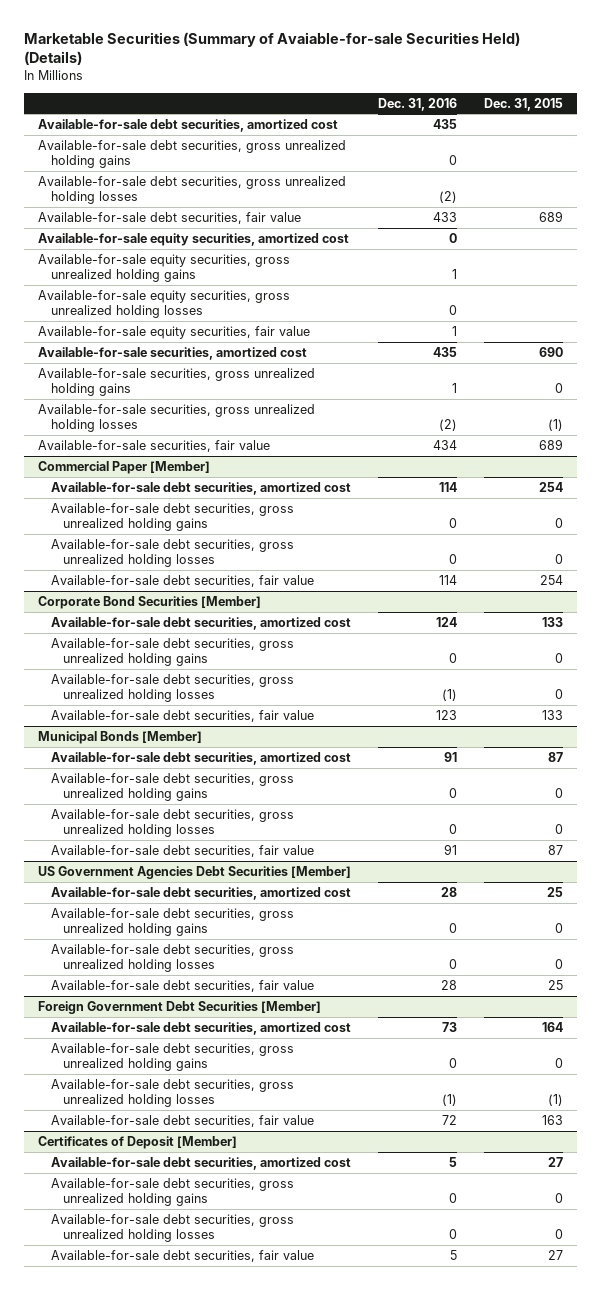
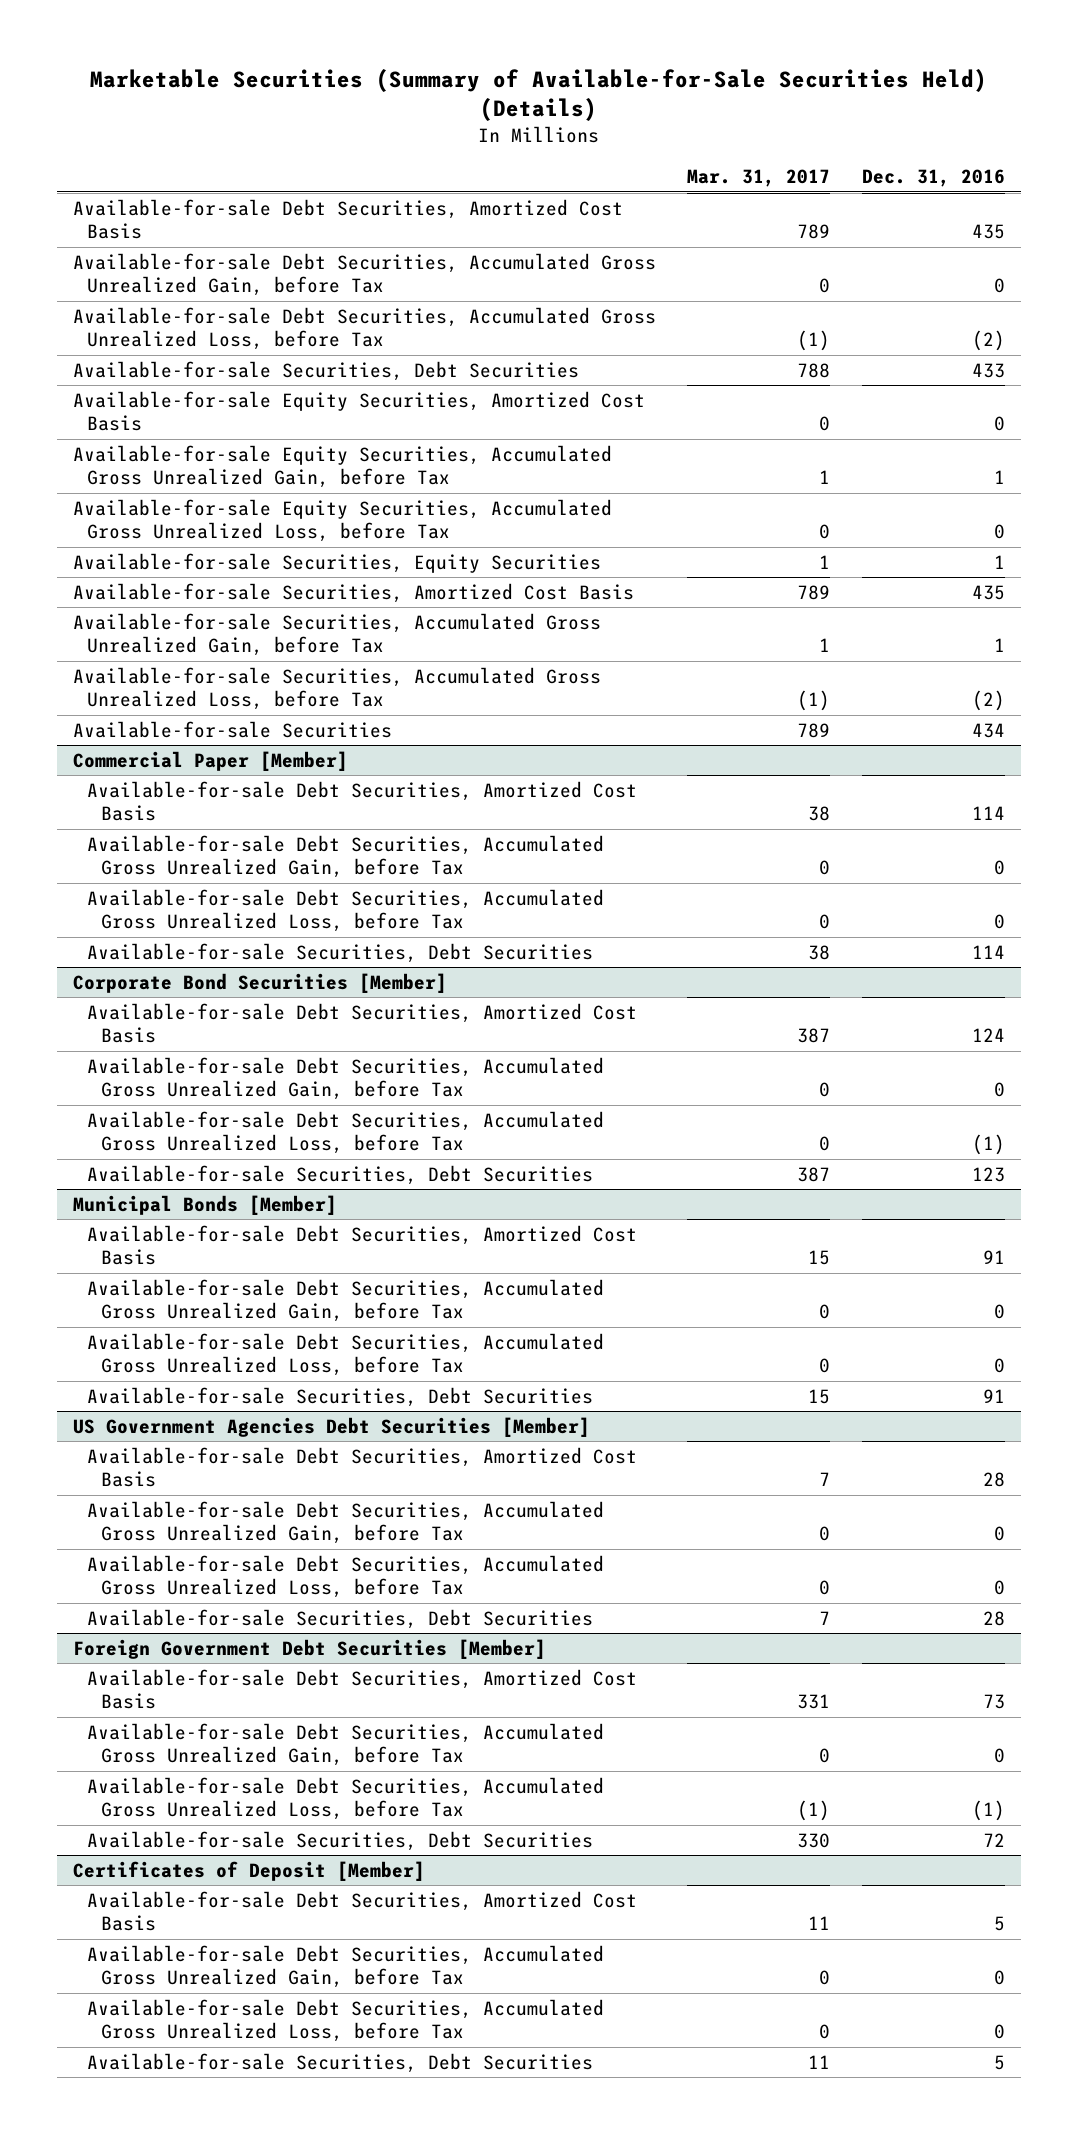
- Marketable Securities (Summary of Avaiable-for-sale Securities Held) (Details)
+ Marketable Securities (Summary of Available-for-Sale Securities Held) (Details)
- | Dec. 31, 2016 | Dec. 31, 2015
+ | Mar. 31, 2017 | Dec. 31, 2016
- Available-for-sale debt securities, amortized cost | 435 |
- Available-for-sale debt securities, gross unrealized holding gains | 0 |
- Available-for-sale debt securities, gross unrealized holding losses | (2) |
- Available-for-sale debt securities, fair value | 433 | 689
- Available-for-sale equity securities, amortized cost | 0 |
- Available-for-sale equity securities, gross unrealized holding gains | 1 |
- Available-for-sale equity securities, gross unrealized holding losses | 0 |
- Available-for-sale equity securities, fair value | 1 |
- Available-for-sale securities, amortized cost | 435 | 690
- Available-for-sale securities, gross unrealized holding gains | 1 | 0
- Available-for-sale securities, gross unrealized holding losses | (2) | (1)
- Available-for-sale securities, fair value | 434 | 689
+ Available-for-sale Debt Securities, Amortized Cost Basis | 789 | 435
+ Available-for-sale Debt Securities, Accumulated Gross Unrealized Gain, before Tax | 0 | 0
+ Available-for-sale Debt Securities, Accumulated Gross Unrealized Loss, before Tax | (1) | (2)
+ Available-for-sale Securities, Debt Securities | 788 | 433
+ Available-for-sale Equity Securities, Amortized Cost Basis | 0 | 0
+ Available-for-sale Equity Securities, Accumulated Gross Unrealized Gain, before Tax | 1 | 1
+ Available-for-sale Equity Securities, Accumulated Gross Unrealized Loss, before Tax | 0 | 0
+ Available-for-sale Securities, Equity Securities | 1 | 1
+ Available-for-sale Securities, Amortized Cost Basis | 789 | 435
+ Available-for-sale Securities, Accumulated Gross Unrealized Gain, before Tax | 1 | 1
+ Available-for-sale Securities, Accumulated Gross Unrealized Loss, before Tax | (1) | (2)
+ Available-for-sale Securities | 789 | 434
@ Commercial Paper [Member]
- Available-for-sale debt securities, amortized cost | 114 | 254
- Available-for-sale debt securities, gross unrealized holding gains | 0 | 0
- Available-for-sale debt securities, gross unrealized holding losses | 0 | 0
- Available-for-sale debt securities, fair value | 114 | 254
+ Available-for-sale Debt Securities, Amortized Cost Basis | 38 | 114
+ Available-for-sale Debt Securities, Accumulated Gross Unrealized Gain, before Tax | 0 | 0
+ Available-for-sale Debt Securities, Accumulated Gross Unrealized Loss, before Tax | 0 | 0
+ Available-for-sale Securities, Debt Securities | 38 | 114
@ Corporate Bond Securities [Member]
- Available-for-sale debt securities, amortized cost | 124 | 133
- Available-for-sale debt securities, gross unrealized holding gains | 0 | 0
- Available-for-sale debt securities, gross unrealized holding losses | (1) | 0
- Available-for-sale debt securities, fair value | 123 | 133
+ Available-for-sale Debt Securities, Amortized Cost Basis | 387 | 124
+ Available-for-sale Debt Securities, Accumulated Gross Unrealized Gain, before Tax | 0 | 0
+ Available-for-sale Debt Securities, Accumulated Gross Unrealized Loss, before Tax | 0 | (1)
+ Available-for-sale Securities, Debt Securities | 387 | 123
@ Municipal Bonds [Member]
- Available-for-sale debt securities, amortized cost | 91 | 87
- Available-for-sale debt securities, gross unrealized holding gains | 0 | 0
- Available-for-sale debt securities, gross unrealized holding losses | 0 | 0
- Available-for-sale debt securities, fair value | 91 | 87
+ Available-for-sale Debt Securities, Amortized Cost Basis | 15 | 91
+ Available-for-sale Debt Securities, Accumulated Gross Unrealized Gain, before Tax | 0 | 0
+ Available-for-sale Debt Securities, Accumulated Gross Unrealized Loss, before Tax | 0 | 0
+ Available-for-sale Securities, Debt Securities | 15 | 91
@ US Government Agencies Debt Securities [Member]
- Available-for-sale debt securities, amortized cost | 28 | 25
- Available-for-sale debt securities, gross unrealized holding gains | 0 | 0
- Available-for-sale debt securities, gross unrealized holding losses | 0 | 0
- Available-for-sale debt securities, fair value | 28 | 25
+ Available-for-sale Debt Securities, Amortized Cost Basis | 7 | 28
+ Available-for-sale Debt Securities, Accumulated Gross Unrealized Gain, before Tax | 0 | 0
+ Available-for-sale Debt Securities, Accumulated Gross Unrealized Loss, before Tax | 0 | 0
+ Available-for-sale Securities, Debt Securities | 7 | 28
@ Foreign Government Debt Securities [Member]
- Available-for-sale debt securities, amortized cost | 73 | 164
- Available-for-sale debt securities, gross unrealized holding gains | 0 | 0
- Available-for-sale debt securities, gross unrealized holding losses | (1) | (1)
- Available-for-sale debt securities, fair value | 72 | 163
+ Available-for-sale Debt Securities, Amortized Cost Basis | 331 | 73
+ Available-for-sale Debt Securities, Accumulated Gross Unrealized Gain, before Tax | 0 | 0
+ Available-for-sale Debt Securities, Accumulated Gross Unrealized Loss, before Tax | (1) | (1)
+ Available-for-sale Securities, Debt Securities | 330 | 72
@ Certificates of Deposit [Member]
- Available-for-sale debt securities, amortized cost | 5 | 27
- Available-for-sale debt securities, gross unrealized holding gains | 0 | 0
- Available-for-sale debt securities, gross unrealized holding losses | 0 | 0
- Available-for-sale debt securities, fair value | 5 | 27
+ Available-for-sale Debt Securities, Amortized Cost Basis | 11 | 5
+ Available-for-sale Debt Securities, Accumulated Gross Unrealized Gain, before Tax | 0 | 0
+ Available-for-sale Debt Securities, Accumulated Gross Unrealized Loss, before Tax | 0 | 0
+ Available-for-sale Securities, Debt Securities | 11 | 5

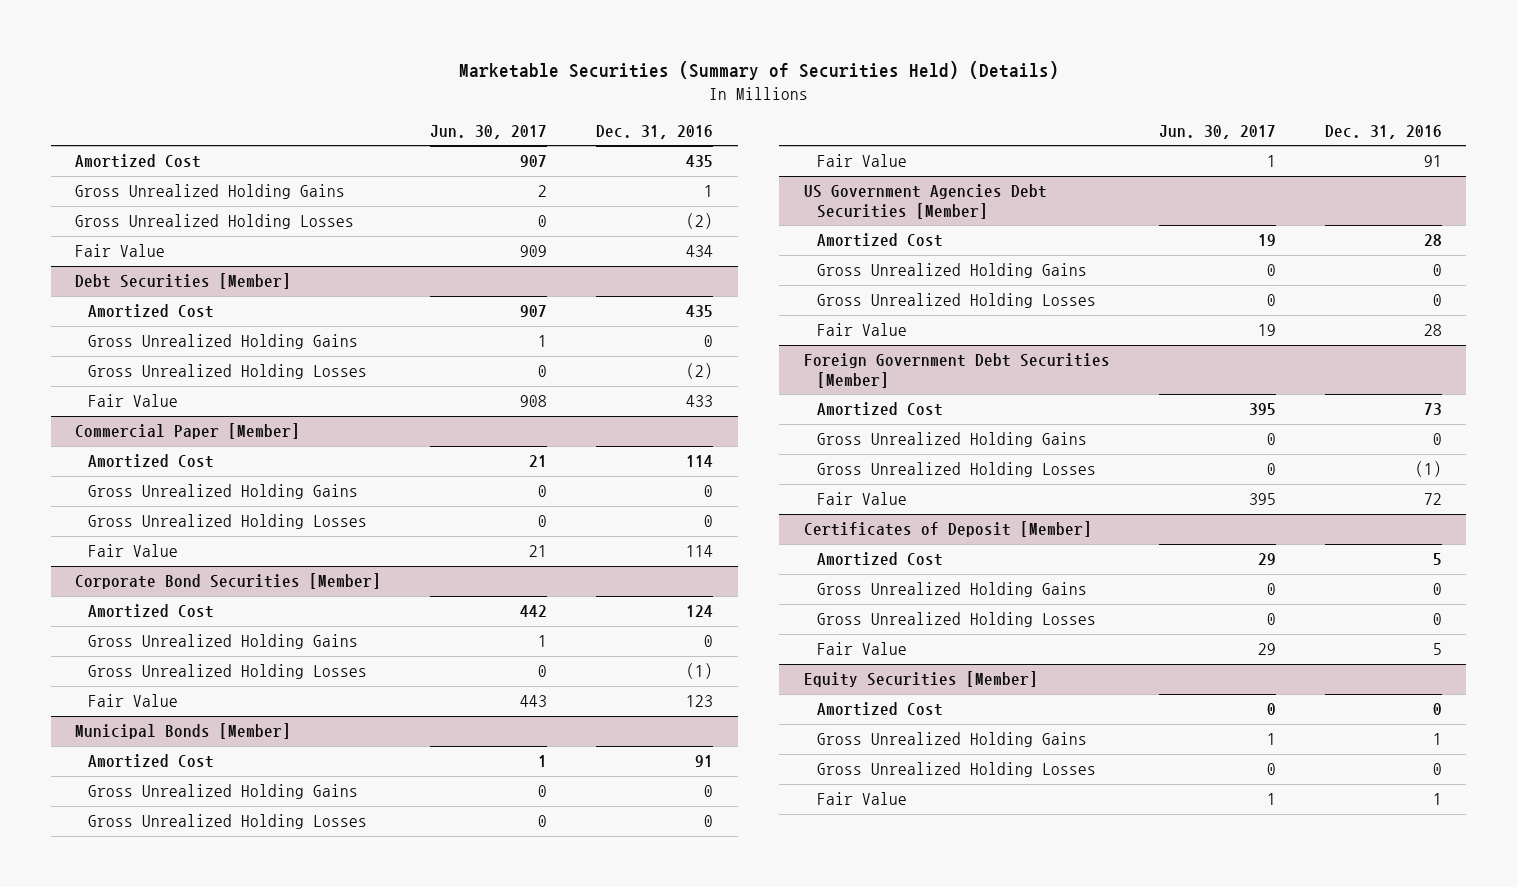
- Marketable Securities (Summary of Available-for-Sale Securities Held) (Details)
+ Marketable Securities (Summary of Securities Held) (Details)
- | Mar. 31, 2017 | Dec. 31, 2016
+ | Jun. 30, 2017 | Dec. 31, 2016
- Available-for-sale Debt Securities, Amortized Cost Basis | 789 | 435
- Available-for-sale Debt Securities, Accumulated Gross Unrealized Gain, before Tax | 0 | 0
- Available-for-sale Debt Securities, Accumulated Gross Unrealized Loss, before Tax | (1) | (2)
- Available-for-sale Securities, Debt Securities | 788 | 433
- Available-for-sale Equity Securities, Amortized Cost Basis | 0 | 0
- Available-for-sale Equity Securities, Accumulated Gross Unrealized Gain, before Tax | 1 | 1
- Available-for-sale Equity Securities, Accumulated Gross Unrealized Loss, before Tax | 0 | 0
- Available-for-sale Securities, Equity Securities | 1 | 1
- Available-for-sale Securities, Amortized Cost Basis | 789 | 435
- Available-for-sale Securities, Accumulated Gross Unrealized Gain, before Tax | 1 | 1
- Available-for-sale Securities, Accumulated Gross Unrealized Loss, before Tax | (1) | (2)
- Available-for-sale Securities | 789 | 434
+ Amortized Cost | 907 | 435
+ Gross Unrealized Holding Gains | 2 | 1
+ Gross Unrealized Holding Losses | 0 | (2)
+ Fair Value | 909 | 434
+ Debt Securities [Member]
+ Amortized Cost | 907 | 435
+ Gross Unrealized Holding Gains | 1 | 0
+ Gross Unrealized Holding Losses | 0 | (2)
+ Fair Value | 908 | 433
@ Commercial Paper [Member]
- Available-for-sale Debt Securities, Amortized Cost Basis | 38 | 114
- Available-for-sale Debt Securities, Accumulated Gross Unrealized Gain, before Tax | 0 | 0
- Available-for-sale Debt Securities, Accumulated Gross Unrealized Loss, before Tax | 0 | 0
- Available-for-sale Securities, Debt Securities | 38 | 114
+ Amortized Cost | 21 | 114
+ Gross Unrealized Holding Gains | 0 | 0
+ Gross Unrealized Holding Losses | 0 | 0
+ Fair Value | 21 | 114
@ Corporate Bond Securities [Member]
- Available-for-sale Debt Securities, Amortized Cost Basis | 387 | 124
- Available-for-sale Debt Securities, Accumulated Gross Unrealized Gain, before Tax | 0 | 0
- Available-for-sale Debt Securities, Accumulated Gross Unrealized Loss, before Tax | 0 | (1)
- Available-for-sale Securities, Debt Securities | 387 | 123
+ Amortized Cost | 442 | 124
+ Gross Unrealized Holding Gains | 1 | 0
+ Gross Unrealized Holding Losses | 0 | (1)
+ Fair Value | 443 | 123
@ Municipal Bonds [Member]
- Available-for-sale Debt Securities, Amortized Cost Basis | 15 | 91
- Available-for-sale Debt Securities, Accumulated Gross Unrealized Gain, before Tax | 0 | 0
- Available-for-sale Debt Securities, Accumulated Gross Unrealized Loss, before Tax | 0 | 0
- Available-for-sale Securities, Debt Securities | 15 | 91
+ Amortized Cost | 1 | 91
+ Gross Unrealized Holding Gains | 0 | 0
+ Gross Unrealized Holding Losses | 0 | 0
+ Fair Value | 1 | 91
@ US Government Agencies Debt Securities [Member]
- Available-for-sale Debt Securities, Amortized Cost Basis | 7 | 28
- Available-for-sale Debt Securities, Accumulated Gross Unrealized Gain, before Tax | 0 | 0
- Available-for-sale Debt Securities, Accumulated Gross Unrealized Loss, before Tax | 0 | 0
- Available-for-sale Securities, Debt Securities | 7 | 28
+ Amortized Cost | 19 | 28
+ Gross Unrealized Holding Gains | 0 | 0
+ Gross Unrealized Holding Losses | 0 | 0
+ Fair Value | 19 | 28
@ Foreign Government Debt Securities [Member]
- Available-for-sale Debt Securities, Amortized Cost Basis | 331 | 73
- Available-for-sale Debt Securities, Accumulated Gross Unrealized Gain, before Tax | 0 | 0
- Available-for-sale Debt Securities, Accumulated Gross Unrealized Loss, before Tax | (1) | (1)
- Available-for-sale Securities, Debt Securities | 330 | 72
+ Amortized Cost | 395 | 73
+ Gross Unrealized Holding Gains | 0 | 0
+ Gross Unrealized Holding Losses | 0 | (1)
+ Fair Value | 395 | 72
@ Certificates of Deposit [Member]
- Available-for-sale Debt Securities, Amortized Cost Basis | 11 | 5
- Available-for-sale Debt Securities, Accumulated Gross Unrealized Gain, before Tax | 0 | 0
- Available-for-sale Debt Securities, Accumulated Gross Unrealized Loss, before Tax | 0 | 0
- Available-for-sale Securities, Debt Securities | 11 | 5
+ Amortized Cost | 29 | 5
+ Gross Unrealized Holding Gains | 0 | 0
+ Gross Unrealized Holding Losses | 0 | 0
+ Fair Value | 29 | 5
+ Equity Securities [Member]
+ Amortized Cost | 0 | 0
+ Gross Unrealized Holding Gains | 1 | 1
+ Gross Unrealized Holding Losses | 0 | 0
+ Fair Value | 1 | 1

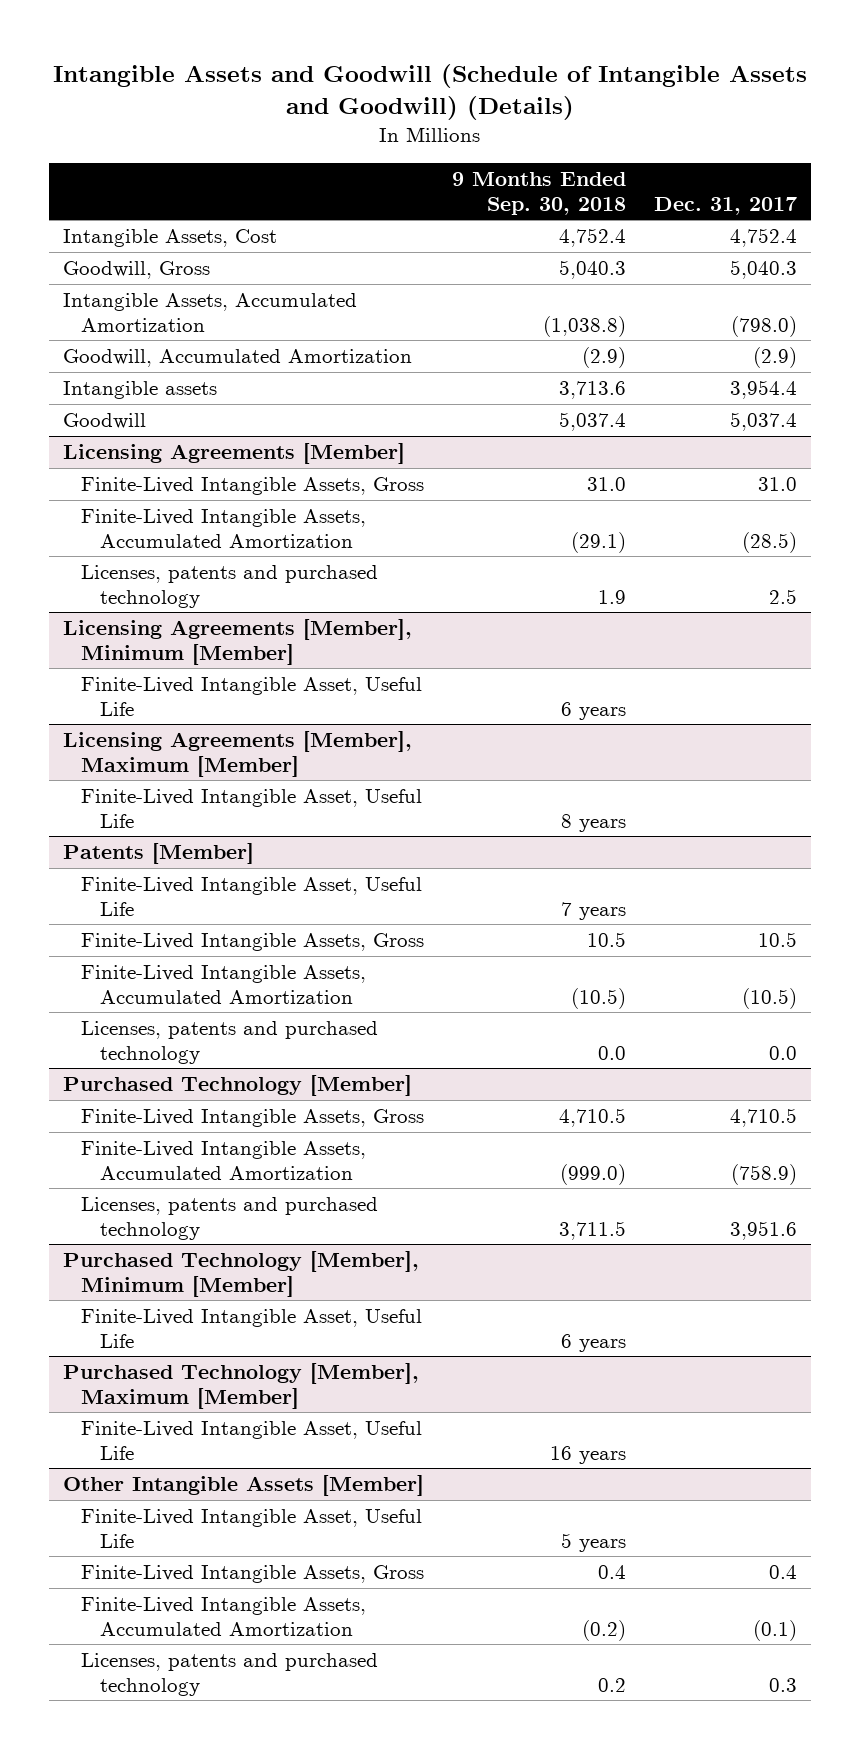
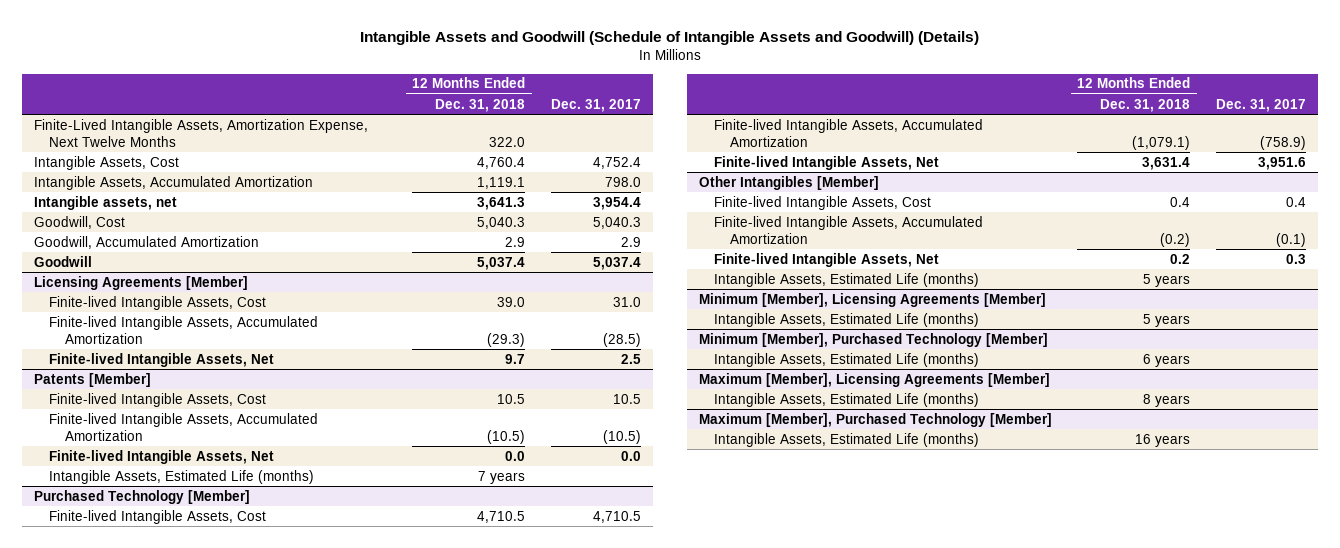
- | 9 Months Ended Sep. 30, 2018 | Dec. 31, 2017
+ | 12 Months Ended Dec. 31, 2018 | Dec. 31, 2017
+ Finite-Lived Intangible Assets, Amortization Expense, Next Twelve Months | 322.0 |
- Goodwill, Gross | 5,040.3 | 5,040.3
- Intangible Assets, Accumulated Amortization | (1,038.8) | (798.0)
- Goodwill, Accumulated Amortization | (2.9) | (2.9)
- Intangible assets | 3,713.6 | 3,954.4
+ Intangible Assets, Accumulated Amortization | 1,119.1 | 798.0
+ Intangible assets, net | 3,641.3 | 3,954.4
+ Goodwill, Cost | 5,040.3 | 5,040.3
+ Goodwill, Accumulated Amortization | 2.9 | 2.9
@ Licensing Agreements [Member]
- Finite-Lived Intangible Assets, Gross | 31.0 | 31.0
- Finite-Lived Intangible Assets, Accumulated Amortization | (29.1) | (28.5)
- Licenses, patents and purchased technology | 1.9 | 2.5
- Licensing Agreements [Member], Minimum [Member]
- Finite-Lived Intangible Asset, Useful Life | 6 years |
- Licensing Agreements [Member], Maximum [Member]
- Finite-Lived Intangible Asset, Useful Life | 8 years |
@ Licensing Agreements [Member]
+ Finite-lived Intangible Assets, Cost | 39.0 | 31.0
+ Finite-lived Intangible Assets, Accumulated Amortization | (29.3) | (28.5)
+ Finite-lived Intangible Assets, Net | 9.7 | 2.5
@ Patents [Member]
- Finite-Lived Intangible Asset, Useful Life | 7 years |
- Finite-Lived Intangible Assets, Gross | 10.5 | 10.5
- Finite-Lived Intangible Assets, Accumulated Amortization | (10.5) | (10.5)
- Licenses, patents and purchased technology | 0.0 | 0.0
+ Finite-lived Intangible Assets, Cost | 10.5 | 10.5
+ Finite-lived Intangible Assets, Accumulated Amortization | (10.5) | (10.5)
+ Finite-lived Intangible Assets, Net | 0.0 | 0.0
+ Intangible Assets, Estimated Life (months) | 7 years |
@ Purchased Technology [Member]
- Finite-Lived Intangible Assets, Gross | 4,710.5 | 4,710.5
- Finite-Lived Intangible Assets, Accumulated Amortization | (999.0) | (758.9)
- Licenses, patents and purchased technology | 3,711.5 | 3,951.6
- Purchased Technology [Member], Minimum [Member]
- Finite-Lived Intangible Asset, Useful Life | 6 years |
- Purchased Technology [Member], Maximum [Member]
- Finite-Lived Intangible Asset, Useful Life | 16 years |
- Other Intangible Assets [Member]
- Finite-Lived Intangible Asset, Useful Life | 5 years |
- Finite-Lived Intangible Assets, Gross | 0.4 | 0.4
- Finite-Lived Intangible Assets, Accumulated Amortization | (0.2) | (0.1)
- Licenses, patents and purchased technology | 0.2 | 0.3
@ Purchased Technology [Member]
+ Finite-lived Intangible Assets, Cost | 4,710.5 | 4,710.5
+ Finite-lived Intangible Assets, Accumulated Amortization | (1,079.1) | (758.9)
+ Finite-lived Intangible Assets, Net | 3,631.4 | 3,951.6
+ Other Intangibles [Member]
+ Finite-lived Intangible Assets, Cost | 0.4 | 0.4
+ Finite-lived Intangible Assets, Accumulated Amortization | (0.2) | (0.1)
+ Finite-lived Intangible Assets, Net | 0.2 | 0.3
+ Intangible Assets, Estimated Life (months) | 5 years |
+ Minimum [Member], Licensing Agreements [Member]
+ Intangible Assets, Estimated Life (months) | 5 years |
+ Minimum [Member], Purchased Technology [Member]
+ Intangible Assets, Estimated Life (months) | 6 years |
+ Maximum [Member], Licensing Agreements [Member]
+ Intangible Assets, Estimated Life (months) | 8 years |
+ Maximum [Member], Purchased Technology [Member]
+ Intangible Assets, Estimated Life (months) | 16 years |

